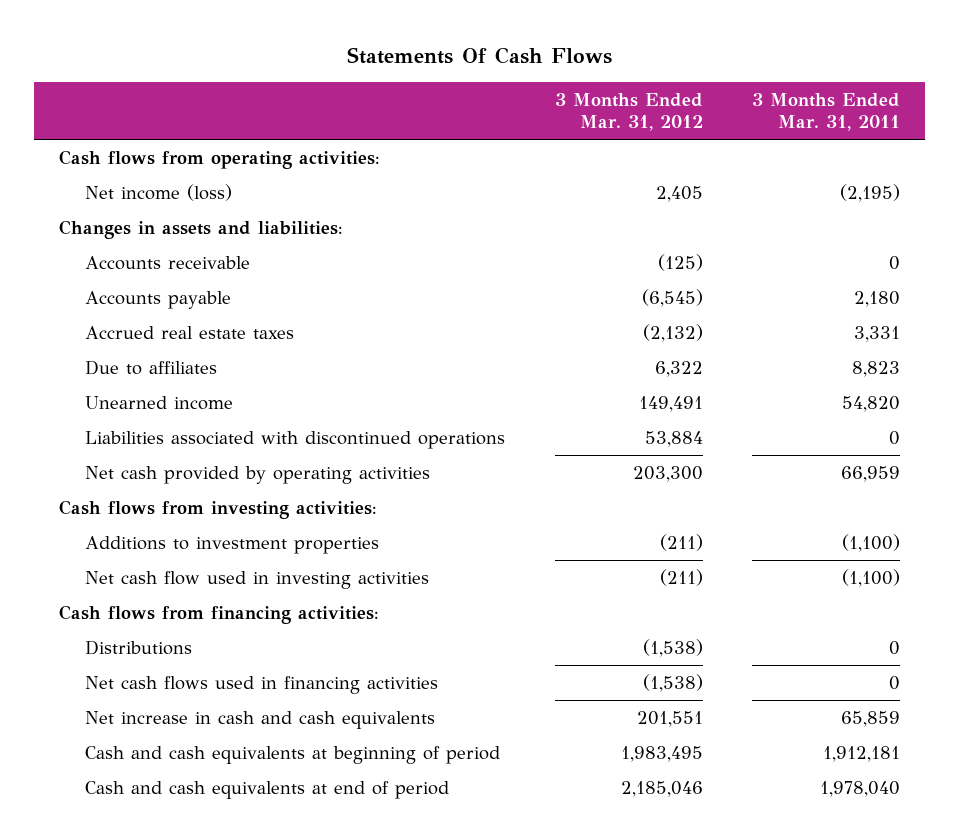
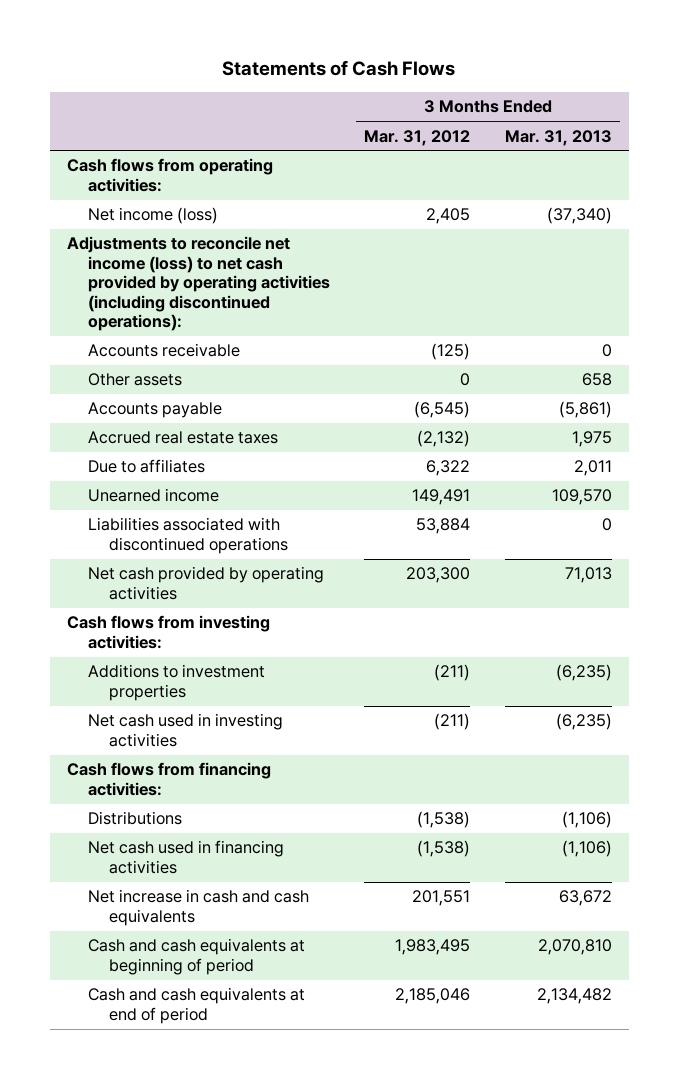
- Statements Of Cash Flows
+ Statements of Cash Flows
- | 3 Months Ended Mar. 31, 2012 | 3 Months Ended Mar. 31, 2011
+ | 3 Months Ended Mar. 31, 2012 | 3 Months Ended Mar. 31, 2013
- Changes in assets and liabilities:
+ Adjustments to reconcile net income (loss) to net cash provided by operating activities (including discontinued operations):
+ Other assets | 0 | 658
- Net cash flow used in investing activities | (211) | (1,100)
+ Net cash used in investing activities | (211) | (6,235)
- Net cash flows used in financing activities | (1,538) | 0
+ Net cash used in financing activities | (1,538) | (1,106)

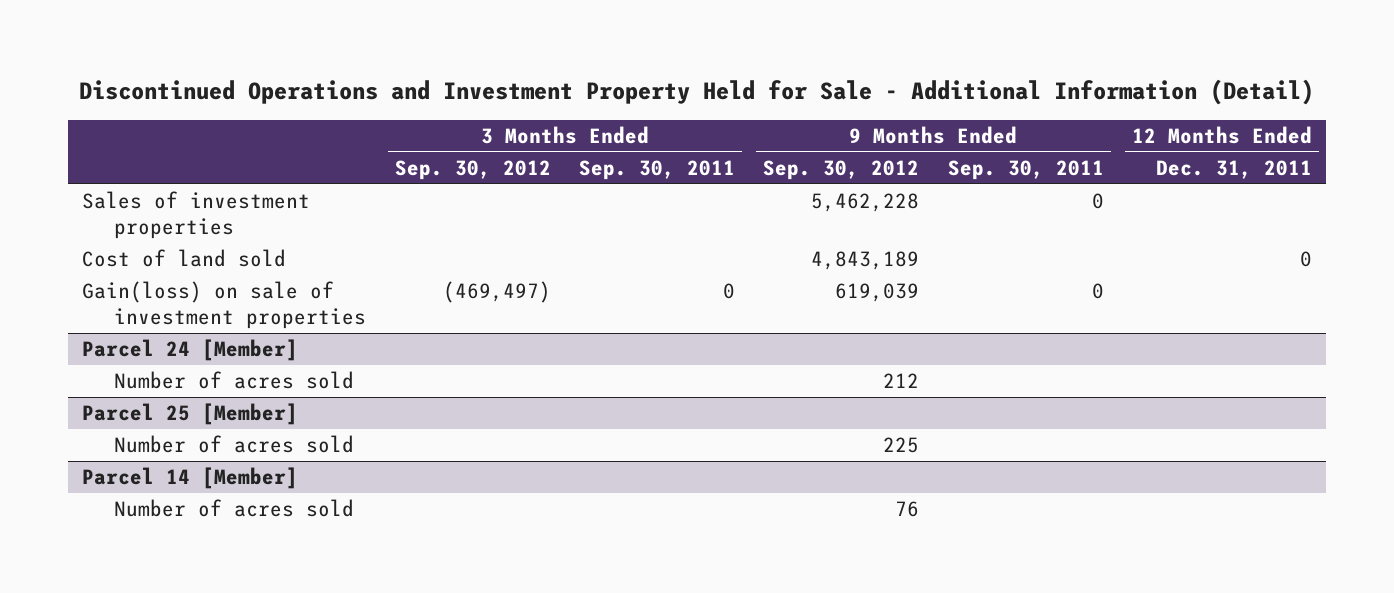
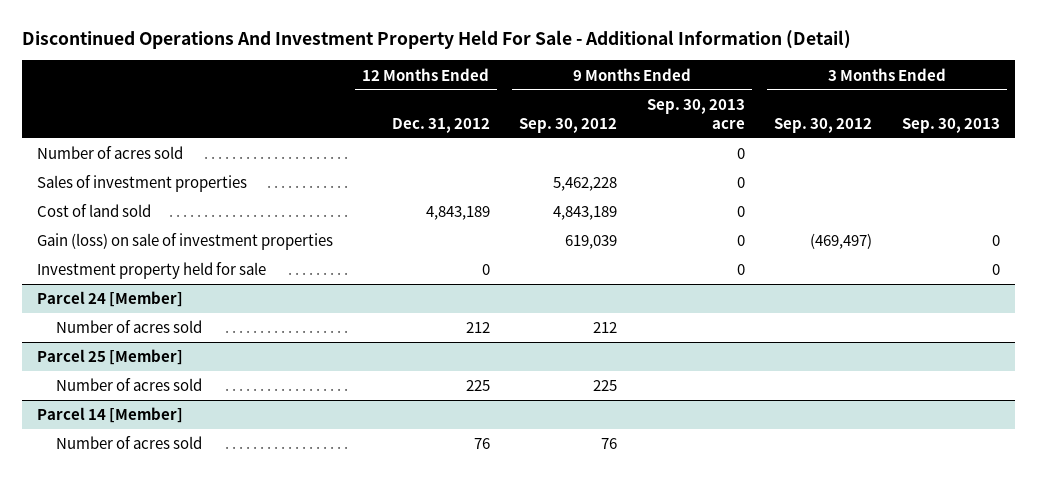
- Discontinued Operations and Investment Property Held for Sale - Additional Information (Detail)
+ Discontinued Operations And Investment Property Held For Sale - Additional Information (Detail)
- | 3 Months Ended Sep. 30, 2012 | 3 Months Ended Sep. 30, 2011 | 9 Months Ended Sep. 30, 2012 | 9 Months Ended Sep. 30, 2011 | 12 Months Ended Dec. 31, 2011
+ | 12 Months Ended Dec. 31, 2012 | 9 Months Ended Sep. 30, 2012 | 9 Months Ended Sep. 30, 2013 acre | 3 Months Ended Sep. 30, 2012 | 3 Months Ended Sep. 30, 2013
+ Number of acres sold | | | 0 | |
- Gain(loss) on sale of investment properties | (469,497) | 0 | 619,039 | 0 |
+ Gain (loss) on sale of investment properties | | 619,039 | 0 | (469,497) | 0
+ Investment property held for sale | 0 | | 0 | | 0

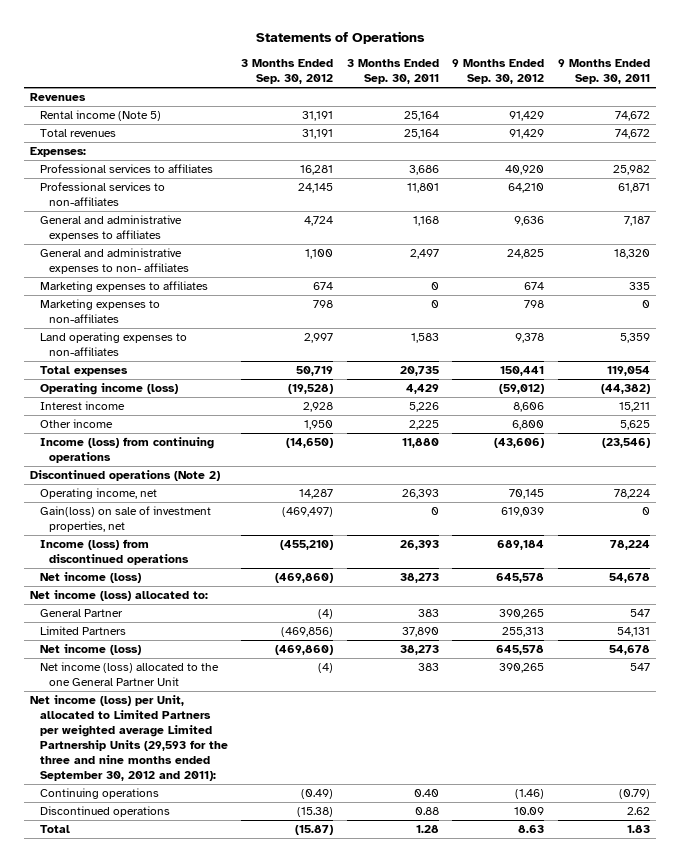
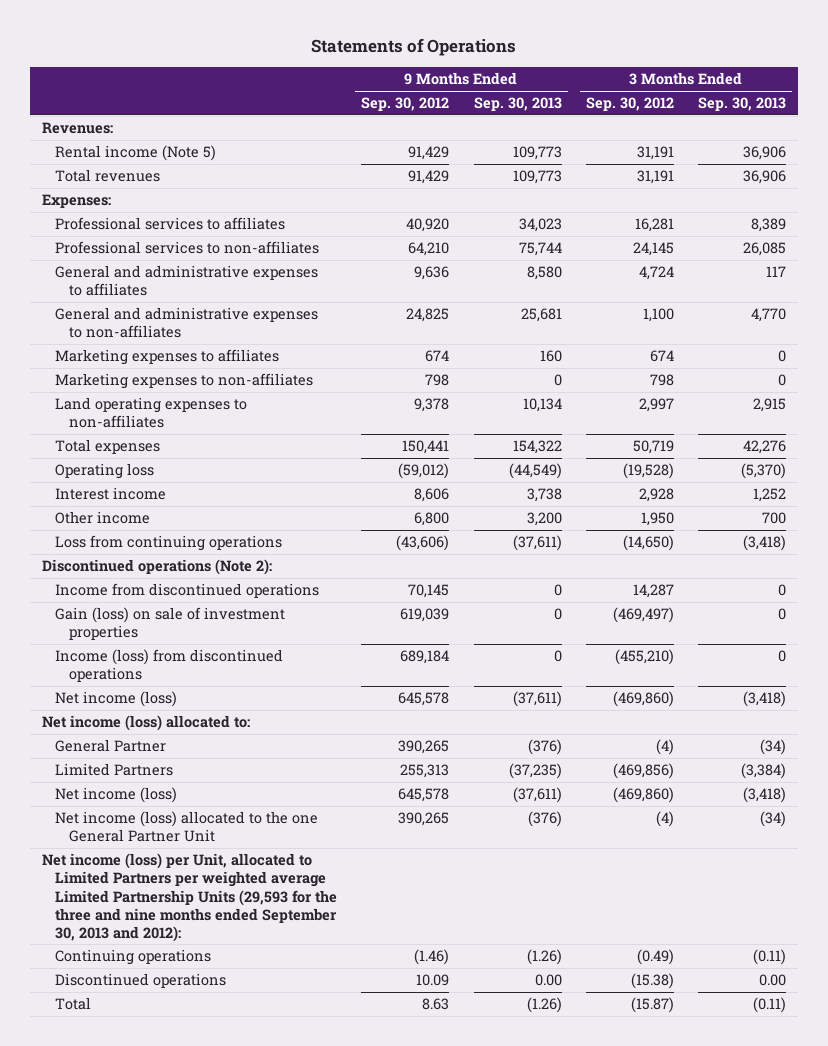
- | 3 Months Ended Sep. 30, 2012 | 3 Months Ended Sep. 30, 2011 | 9 Months Ended Sep. 30, 2012 | 9 Months Ended Sep. 30, 2011
+ | 9 Months Ended Sep. 30, 2012 | 9 Months Ended Sep. 30, 2013 | 3 Months Ended Sep. 30, 2012 | 3 Months Ended Sep. 30, 2013
- Revenues
+ Revenues:
- General and administrative expenses to non- affiliates | 1,100 | 2,497 | 24,825 | 18,320
+ General and administrative expenses to non-affiliates | 24,825 | 25,681 | 1,100 | 4,770
- Operating income (loss) | (19,528) | 4,429 | (59,012) | (44,382)
+ Operating loss | (59,012) | (44,549) | (19,528) | (5,370)
- Income (loss) from continuing operations | (14,650) | 11,880 | (43,606) | (23,546)
- Discontinued operations (Note 2)
- Operating income, net | 14,287 | 26,393 | 70,145 | 78,224
- Gain(loss) on sale of investment properties, net | (469,497) | 0 | 619,039 | 0
+ Loss from continuing operations | (43,606) | (37,611) | (14,650) | (3,418)
+ Discontinued operations (Note 2):
+ Income from discontinued operations | 70,145 | 0 | 14,287 | 0
+ Gain (loss) on sale of investment properties | 619,039 | 0 | (469,497) | 0
- Net income (loss) per Unit, allocated to Limited Partners per weighted average Limited Partnership Units (29,593 for the three and nine months ended September 30, 2012 and 2011):
+ Net income (loss) per Unit, allocated to Limited Partners per weighted average Limited Partnership Units (29,593 for the three and nine months ended September 30, 2013 and 2012):

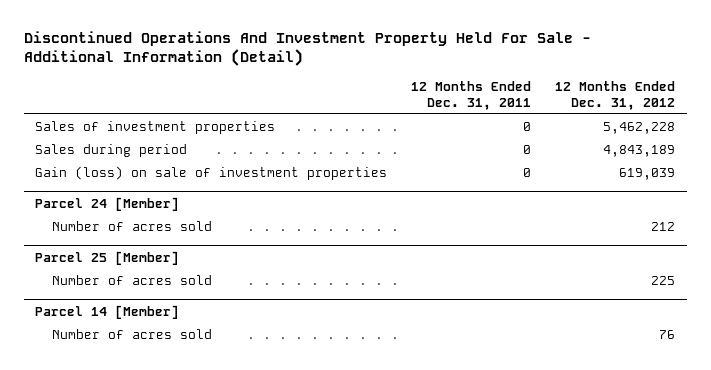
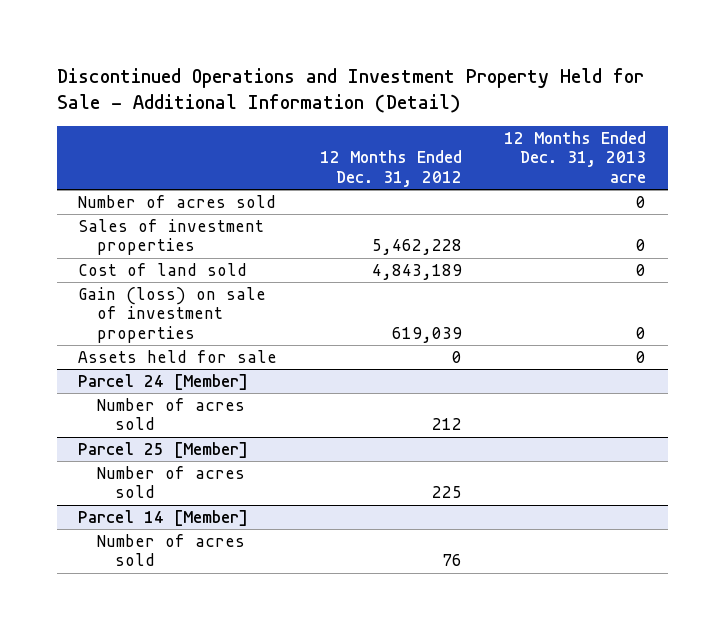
- Discontinued Operations And Investment Property Held For Sale - Additional Information (Detail)
+ Discontinued Operations and Investment Property Held for Sale - Additional Information (Detail)
- | 12 Months Ended Dec. 31, 2011 | 12 Months Ended Dec. 31, 2012
+ | 12 Months Ended Dec. 31, 2012 | 12 Months Ended Dec. 31, 2013 acre
+ Number of acres sold | | 0
- Sales during period | 0 | 4,843,189
+ Cost of land sold | 4,843,189 | 0
+ Assets held for sale | 0 | 0

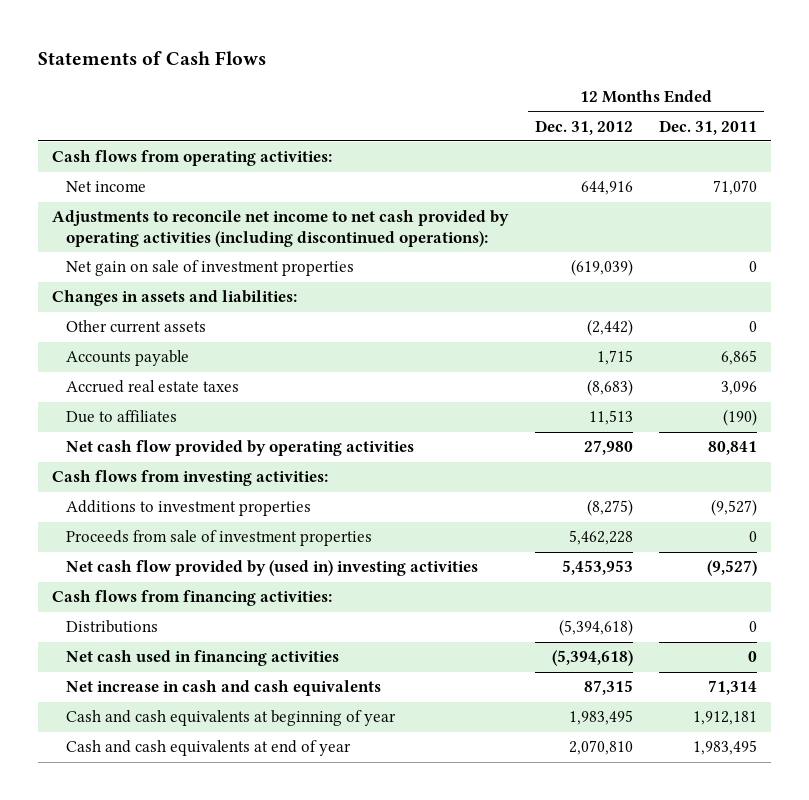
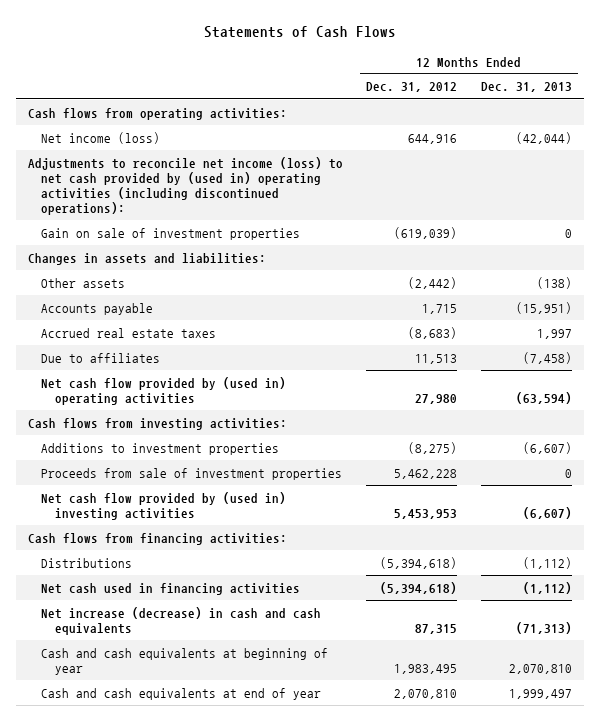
- | 12 Months Ended Dec. 31, 2012 | 12 Months Ended Dec. 31, 2011
+ | 12 Months Ended Dec. 31, 2012 | 12 Months Ended Dec. 31, 2013
- Net income | 644,916 | 71,070
- Adjustments to reconcile net income to net cash provided by operating activities (including discontinued operations):
- Net gain on sale of investment properties | (619,039) | 0
+ Net income (loss) | 644,916 | (42,044)
+ Adjustments to reconcile net income (loss) to net cash provided by (used in) operating activities (including discontinued operations):
+ Gain on sale of investment properties | (619,039) | 0
- Other current assets | (2,442) | 0
+ Other assets | (2,442) | (138)
- Net cash flow provided by operating activities | 27,980 | 80,841
+ Net cash flow provided by (used in) operating activities | 27,980 | (63,594)
- Net increase in cash and cash equivalents | 87,315 | 71,314
+ Net increase (decrease) in cash and cash equivalents | 87,315 | (71,313)

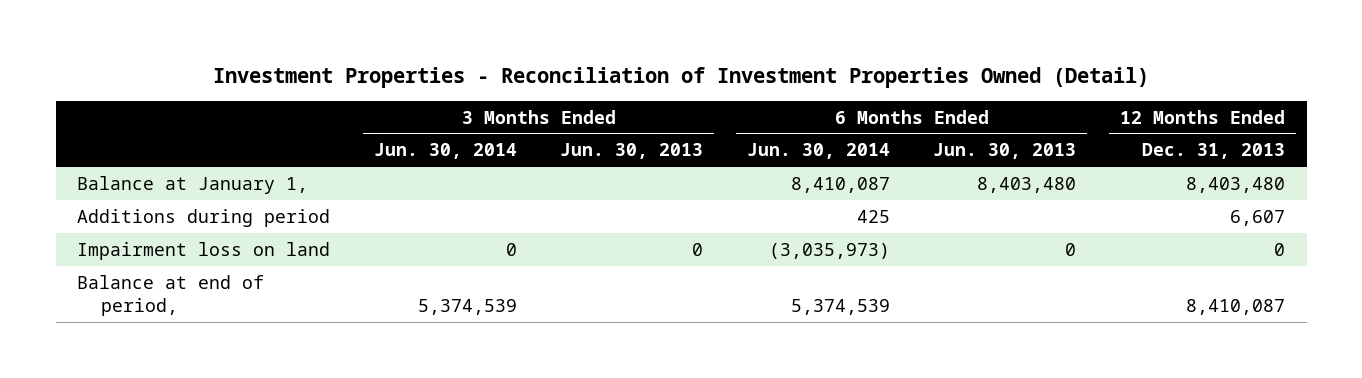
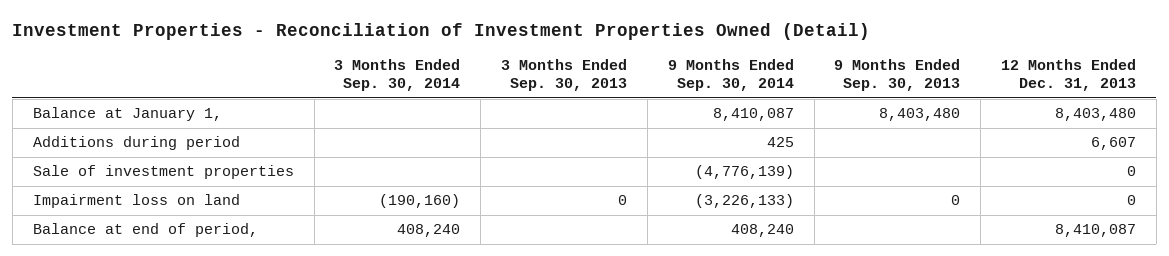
- | 3 Months Ended Jun. 30, 2014 | 3 Months Ended Jun. 30, 2013 | 6 Months Ended Jun. 30, 2014 | 6 Months Ended Jun. 30, 2013 | 12 Months Ended Dec. 31, 2013
+ | 3 Months Ended Sep. 30, 2014 | 3 Months Ended Sep. 30, 2013 | 9 Months Ended Sep. 30, 2014 | 9 Months Ended Sep. 30, 2013 | 12 Months Ended Dec. 31, 2013
+ Sale of investment properties | | | (4,776,139) | | 0

